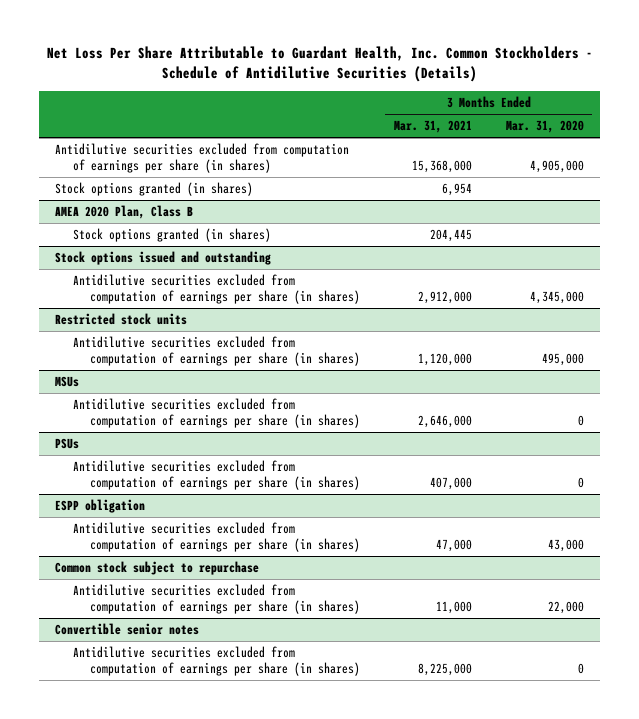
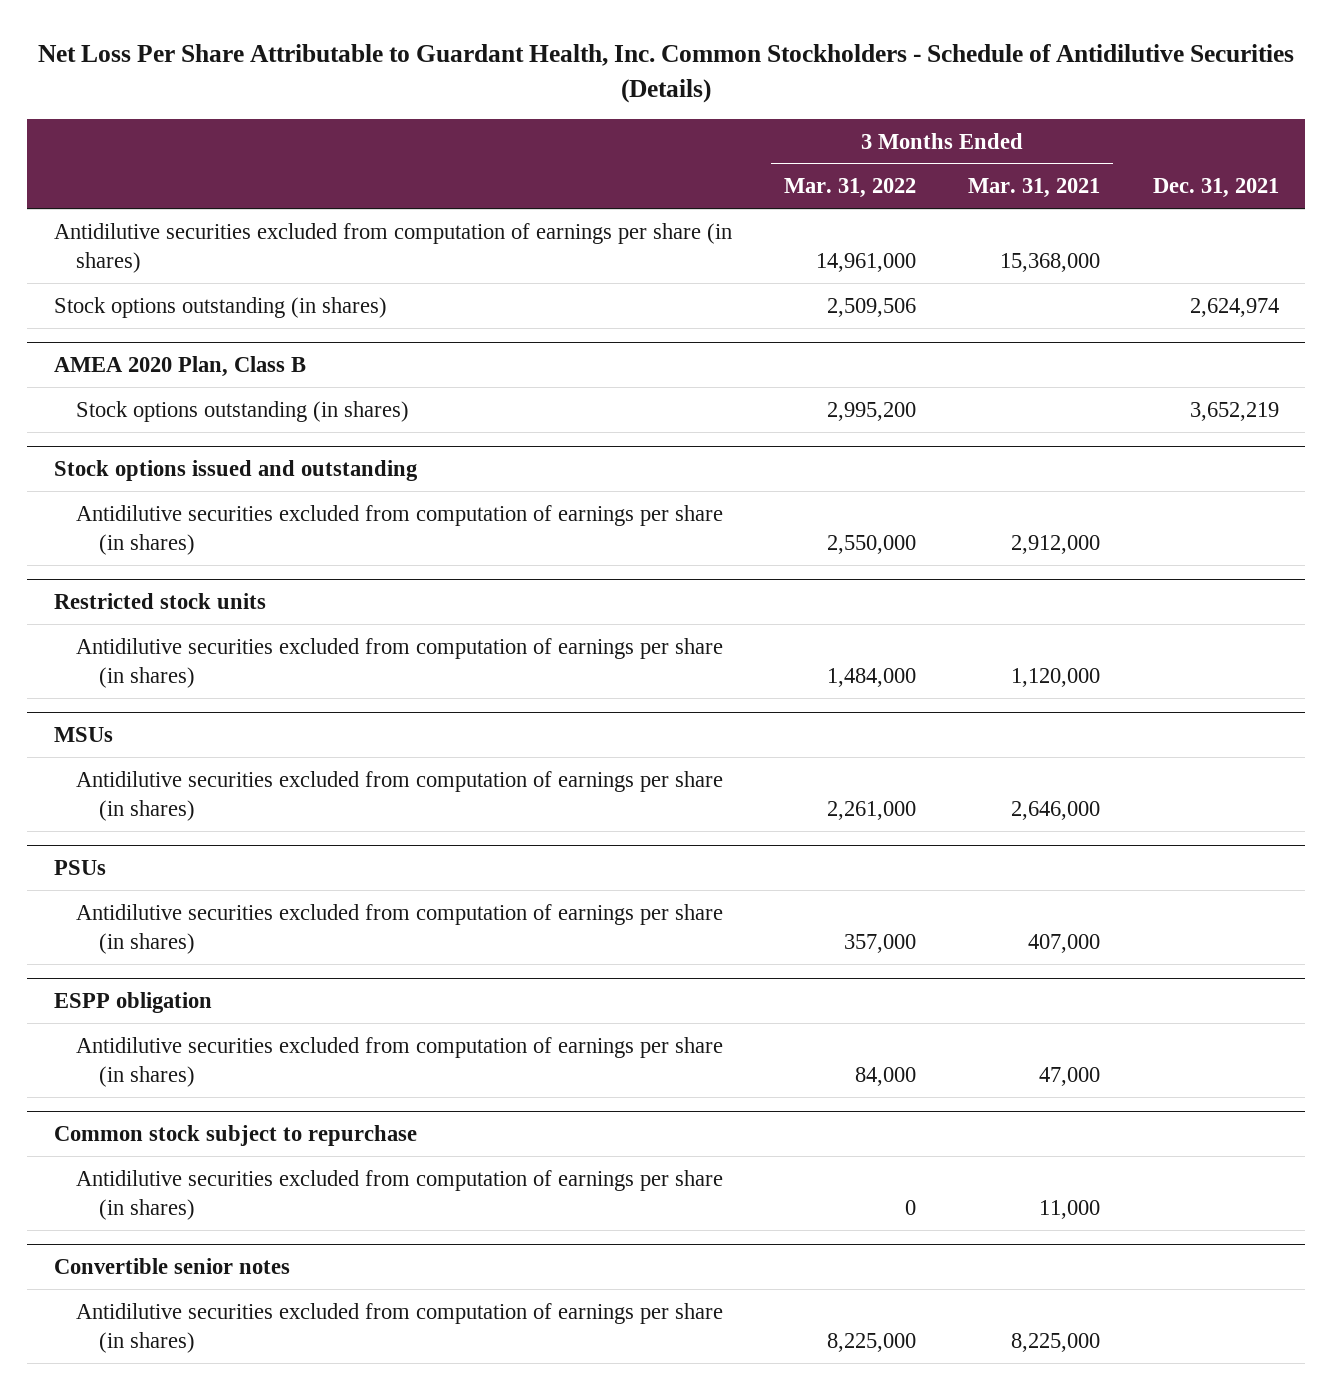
- | 3 Months Ended Mar. 31, 2021 | 3 Months Ended Mar. 31, 2020
+ | 3 Months Ended Mar. 31, 2022 | 3 Months Ended Mar. 31, 2021 | Dec. 31, 2021
- Stock options granted (in shares) | 6,954 |
+ Stock options outstanding (in shares) | 2,509,506 | | 2,624,974
@ AMEA 2020 Plan, Class B
- Stock options granted (in shares) | 204,445 |
+ Stock options outstanding (in shares) | 2,995,200 | | 3,652,219

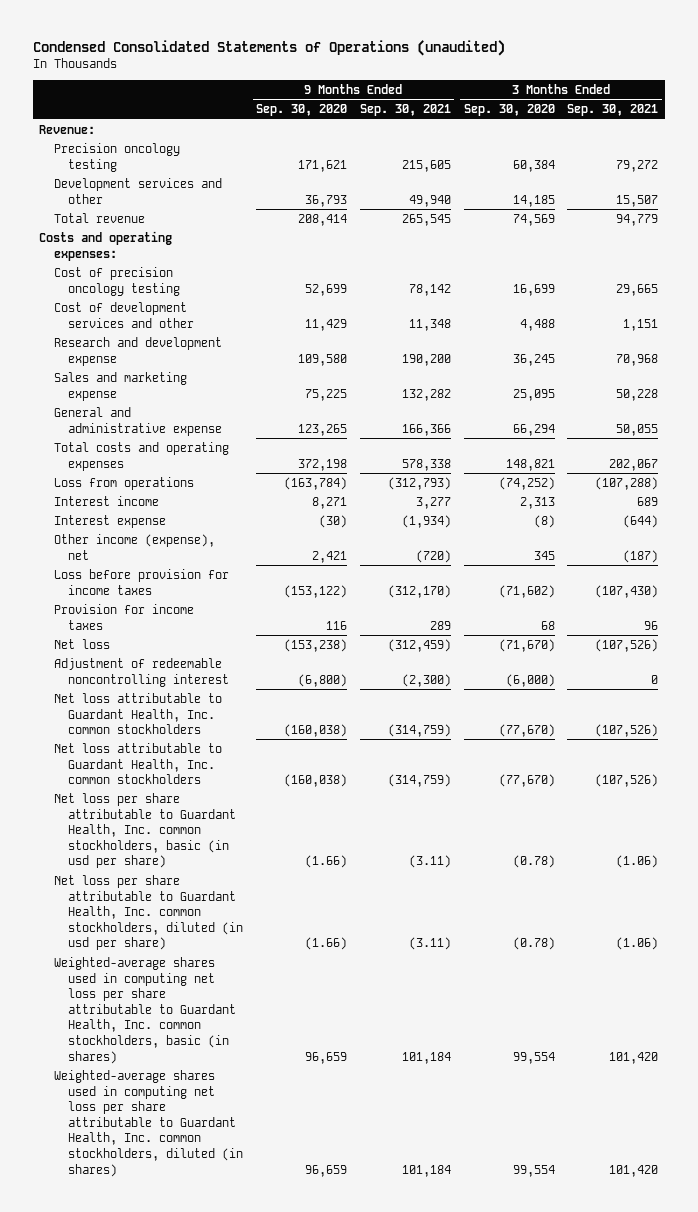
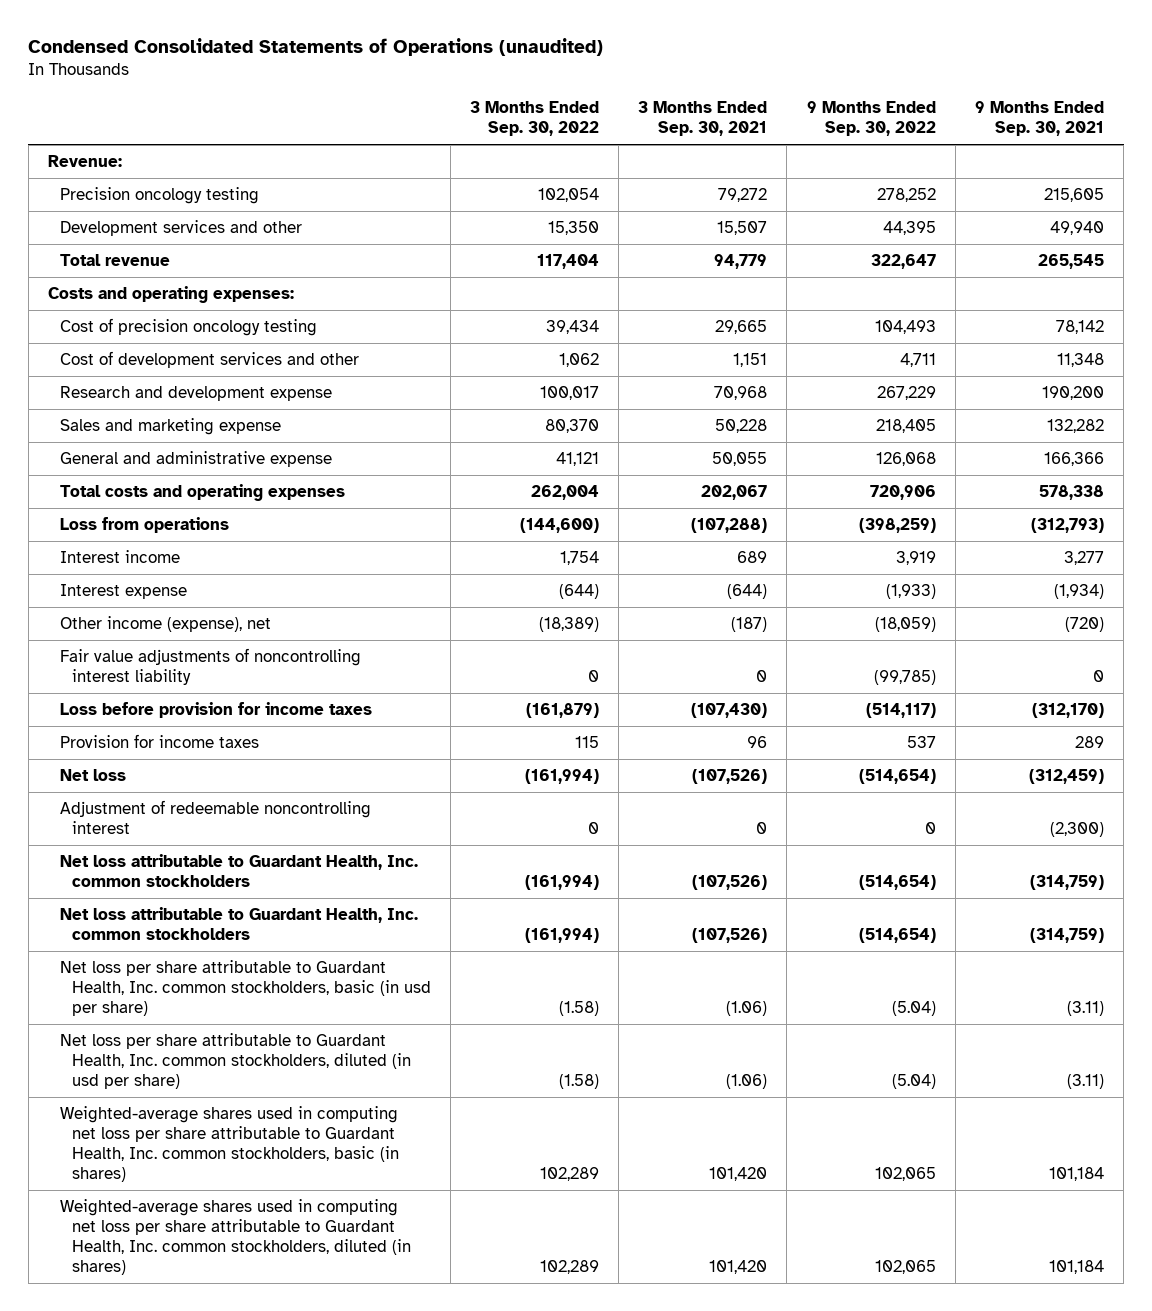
- | 9 Months Ended Sep. 30, 2020 | 9 Months Ended Sep. 30, 2021 | 3 Months Ended Sep. 30, 2020 | 3 Months Ended Sep. 30, 2021
+ | 3 Months Ended Sep. 30, 2022 | 3 Months Ended Sep. 30, 2021 | 9 Months Ended Sep. 30, 2022 | 9 Months Ended Sep. 30, 2021
+ Fair value adjustments of noncontrolling interest liability | 0 | 0 | (99,785) | 0

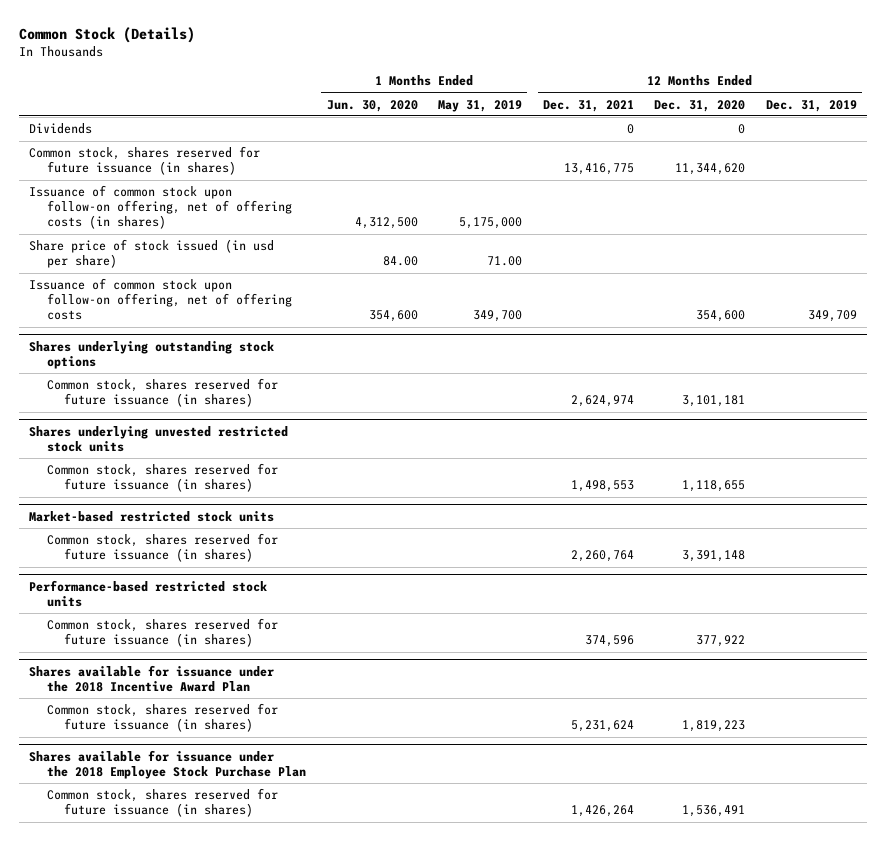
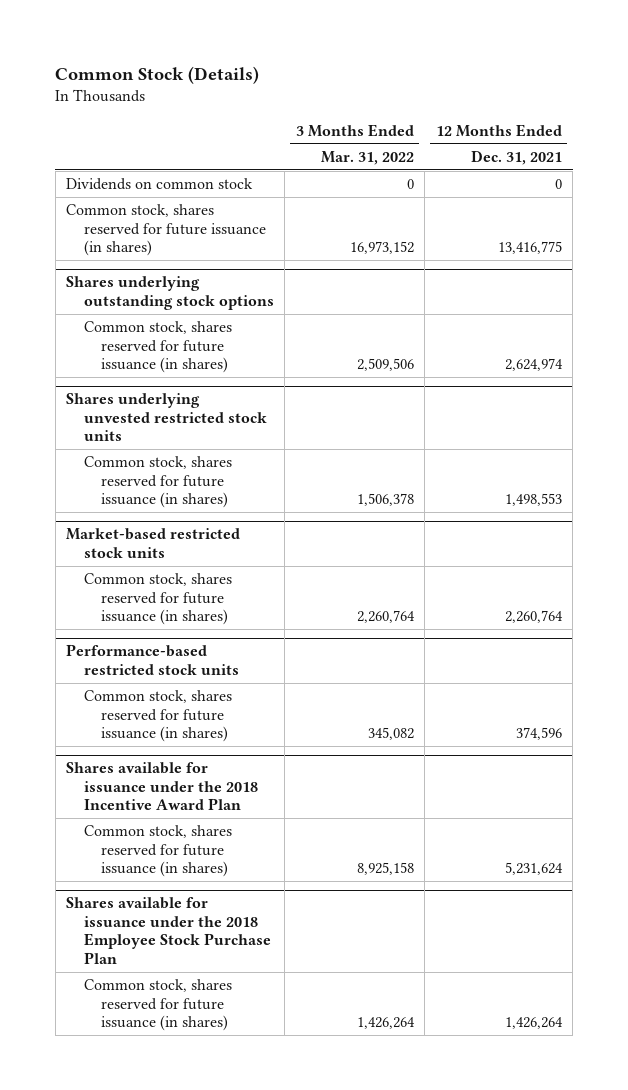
- | 1 Months Ended Jun. 30, 2020 | 1 Months Ended May 31, 2019 | 12 Months Ended Dec. 31, 2021 | 12 Months Ended Dec. 31, 2020 | 12 Months Ended Dec. 31, 2019
+ | 3 Months Ended Mar. 31, 2022 | 12 Months Ended Dec. 31, 2021
- Dividends | | | 0 | 0 |
+ Dividends on common stock | 0 | 0
- Issuance of common stock upon follow-on offering, net of offering costs (in shares) | 4,312,500 | 5,175,000 | | |
- Share price of stock issued (in usd per share) | 84.00 | 71.00 | | |
- Issuance of common stock upon follow-on offering, net of offering costs | 354,600 | 349,700 | | 354,600 | 349,709

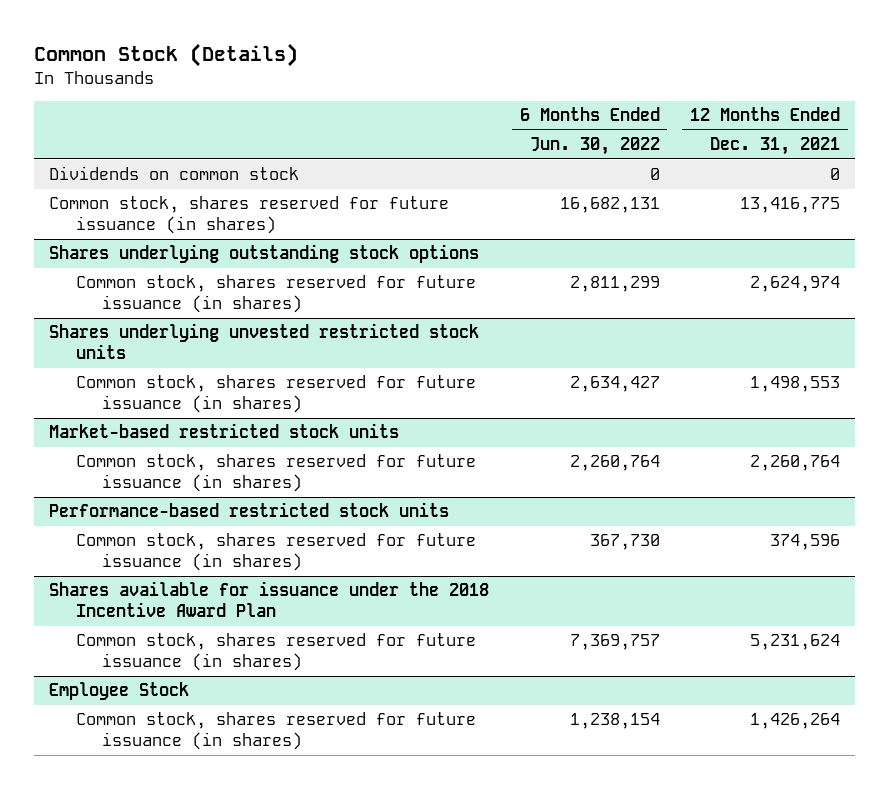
- | 3 Months Ended Mar. 31, 2022 | 12 Months Ended Dec. 31, 2021
+ | 6 Months Ended Jun. 30, 2022 | 12 Months Ended Dec. 31, 2021
- Shares available for issuance under the 2018 Employee Stock Purchase Plan
+ Employee Stock

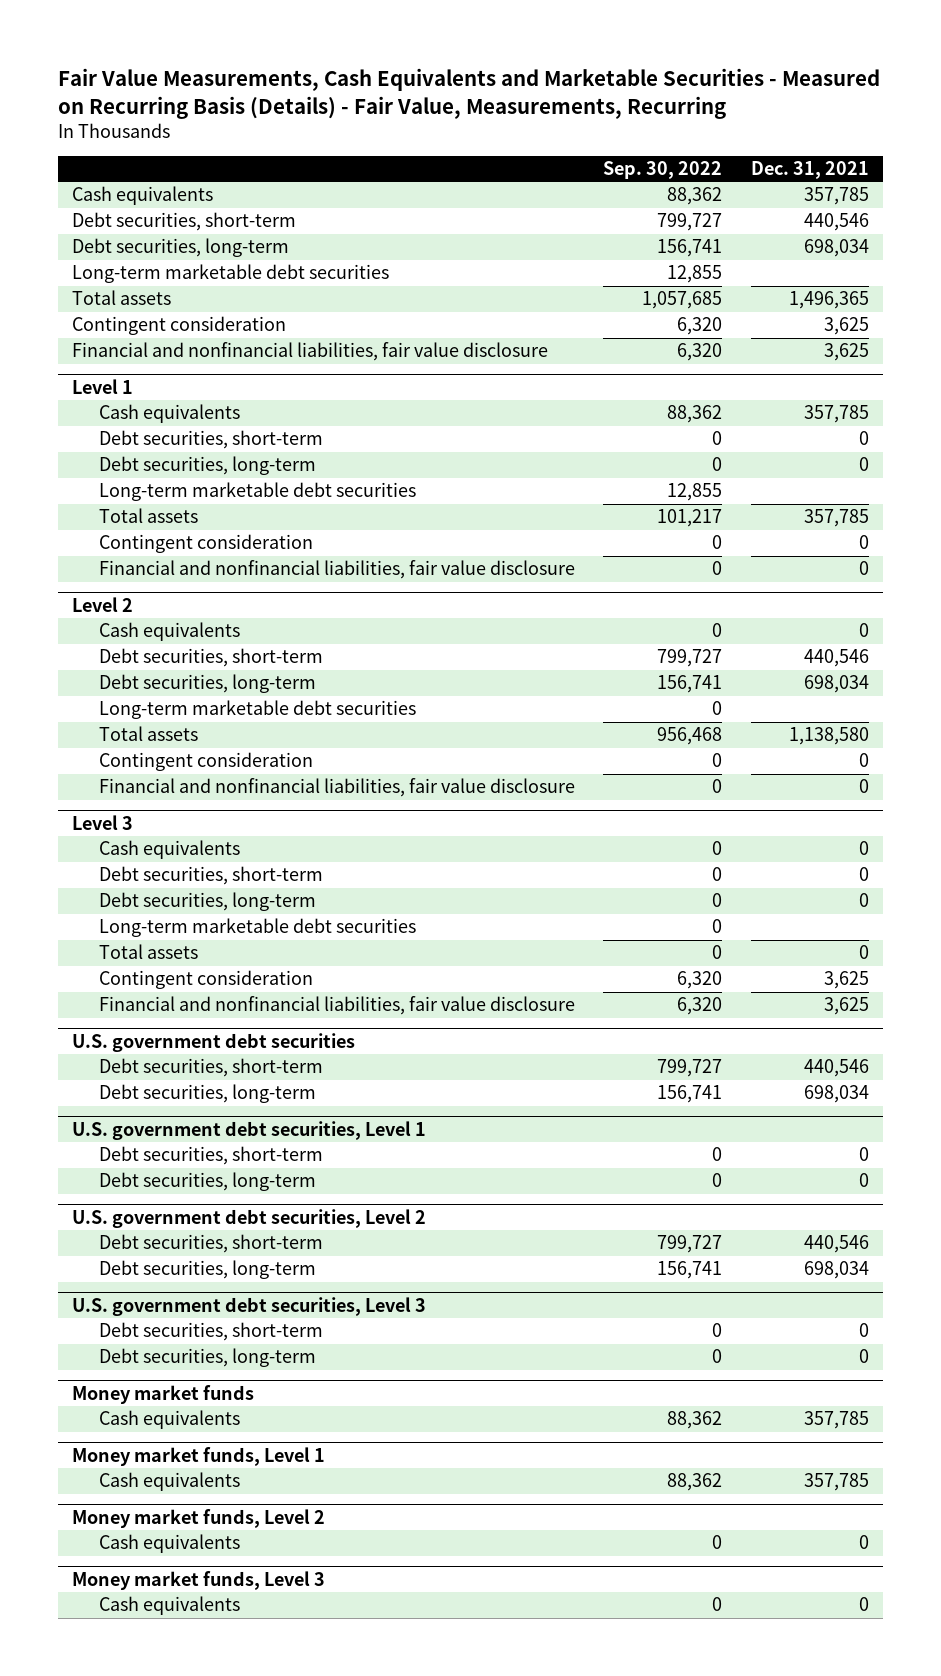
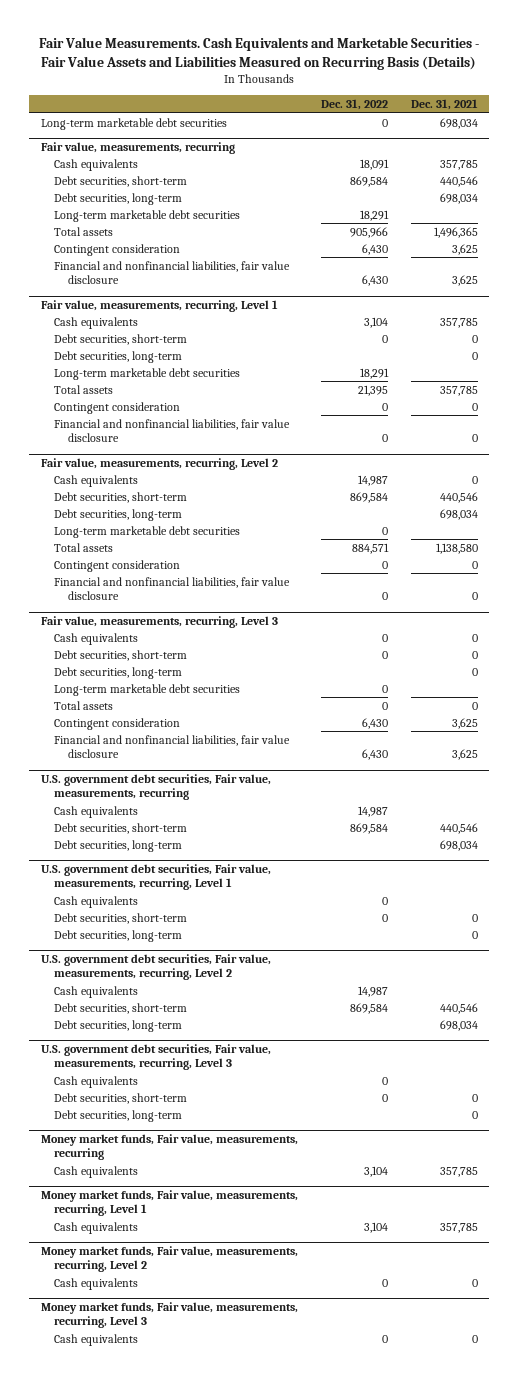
- Fair Value Measurements, Cash Equivalents and Marketable Securities - Measured on Recurring Basis (Details) - Fair Value, Measurements, Recurring
+ Fair Value Measurements. Cash Equivalents and Marketable Securities - Fair Value Assets and Liabilities Measured on Recurring Basis (Details)
- | Sep. 30, 2022 | Dec. 31, 2021
+ | Dec. 31, 2022 | Dec. 31, 2021
+ Long-term marketable debt securities | 0 | 698,034
+ Fair value, measurements, recurring
- Level 1
+ Fair value, measurements, recurring, Level 1
- Level 2
+ Fair value, measurements, recurring, Level 2
- Level 3
+ Fair value, measurements, recurring, Level 3
- U.S. government debt securities
+ U.S. government debt securities, Fair value, measurements, recurring
+ Cash equivalents | 14,987 |
- U.S. government debt securities, Level 1
+ U.S. government debt securities, Fair value, measurements, recurring, Level 1
+ Cash equivalents | 0 |
- U.S. government debt securities, Level 2
+ U.S. government debt securities, Fair value, measurements, recurring, Level 2
+ Cash equivalents | 14,987 |
- U.S. government debt securities, Level 3
+ U.S. government debt securities, Fair value, measurements, recurring, Level 3
+ Cash equivalents | 0 |
- Money market funds
+ Money market funds, Fair value, measurements, recurring
- Money market funds, Level 1
+ Money market funds, Fair value, measurements, recurring, Level 1
- Money market funds, Level 2
+ Money market funds, Fair value, measurements, recurring, Level 2
- Money market funds, Level 3
+ Money market funds, Fair value, measurements, recurring, Level 3

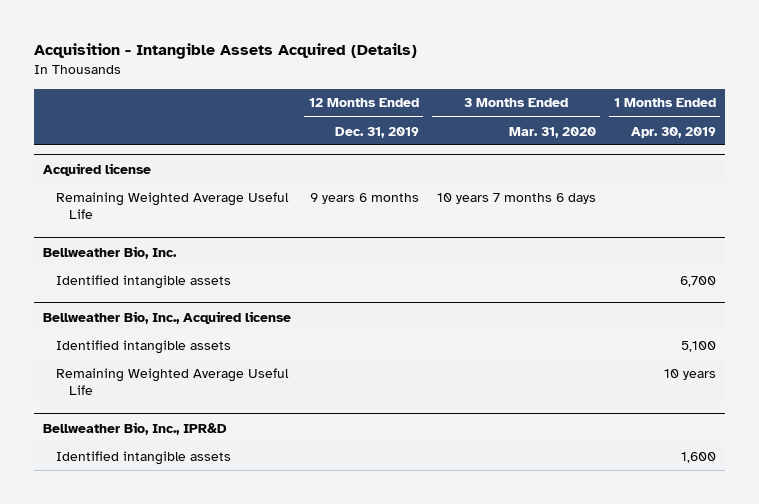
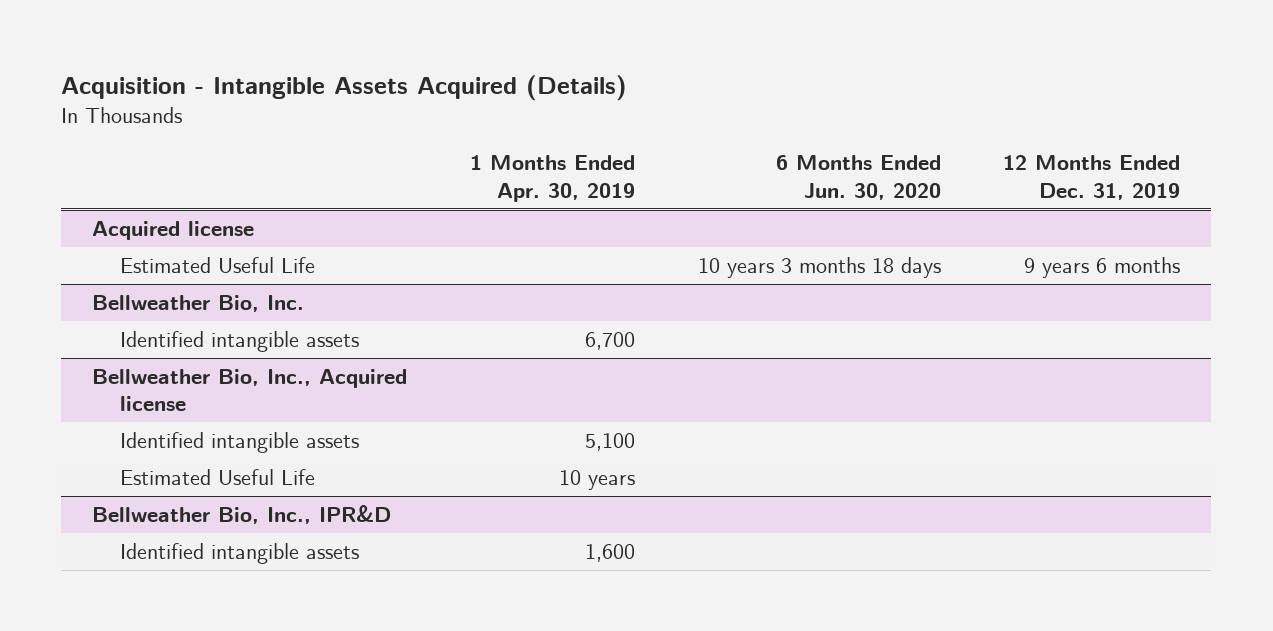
- | 12 Months Ended Dec. 31, 2019 | 3 Months Ended Mar. 31, 2020 | 1 Months Ended Apr. 30, 2019
+ | 1 Months Ended Apr. 30, 2019 | 6 Months Ended Jun. 30, 2020 | 12 Months Ended Dec. 31, 2019
@ Acquired license
- Remaining Weighted Average Useful Life | 9 years 6 months | 10 years 7 months 6 days |
+ Estimated Useful Life | | 10 years 3 months 18 days | 9 years 6 months
@ Bellweather Bio, Inc., Acquired license
- Remaining Weighted Average Useful Life | | | 10 years
+ Estimated Useful Life | 10 years | |

